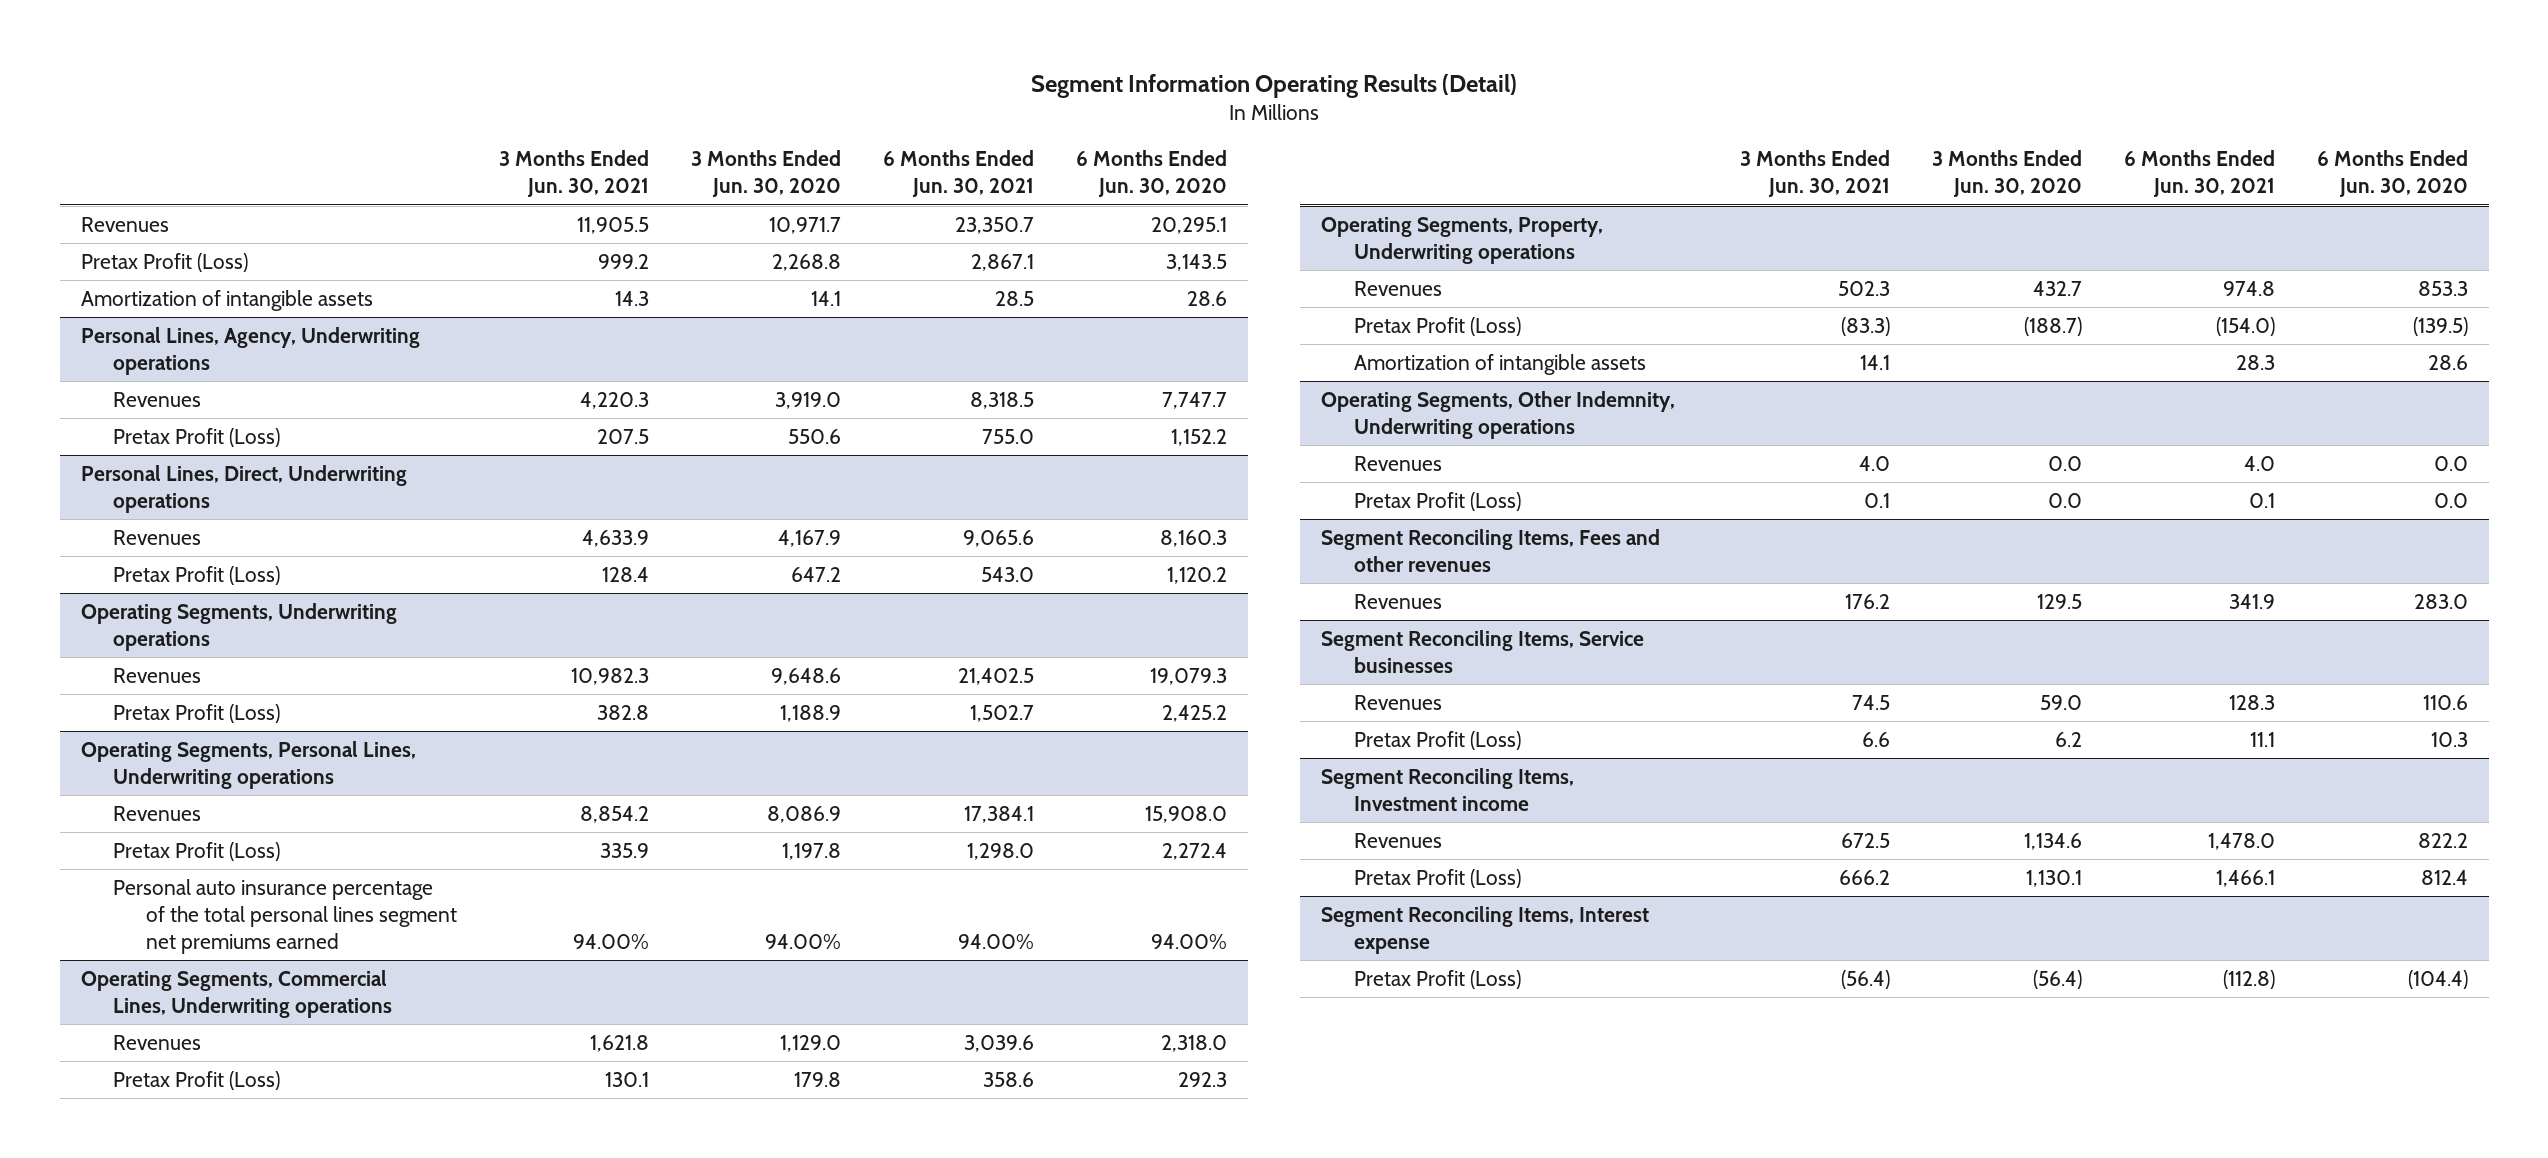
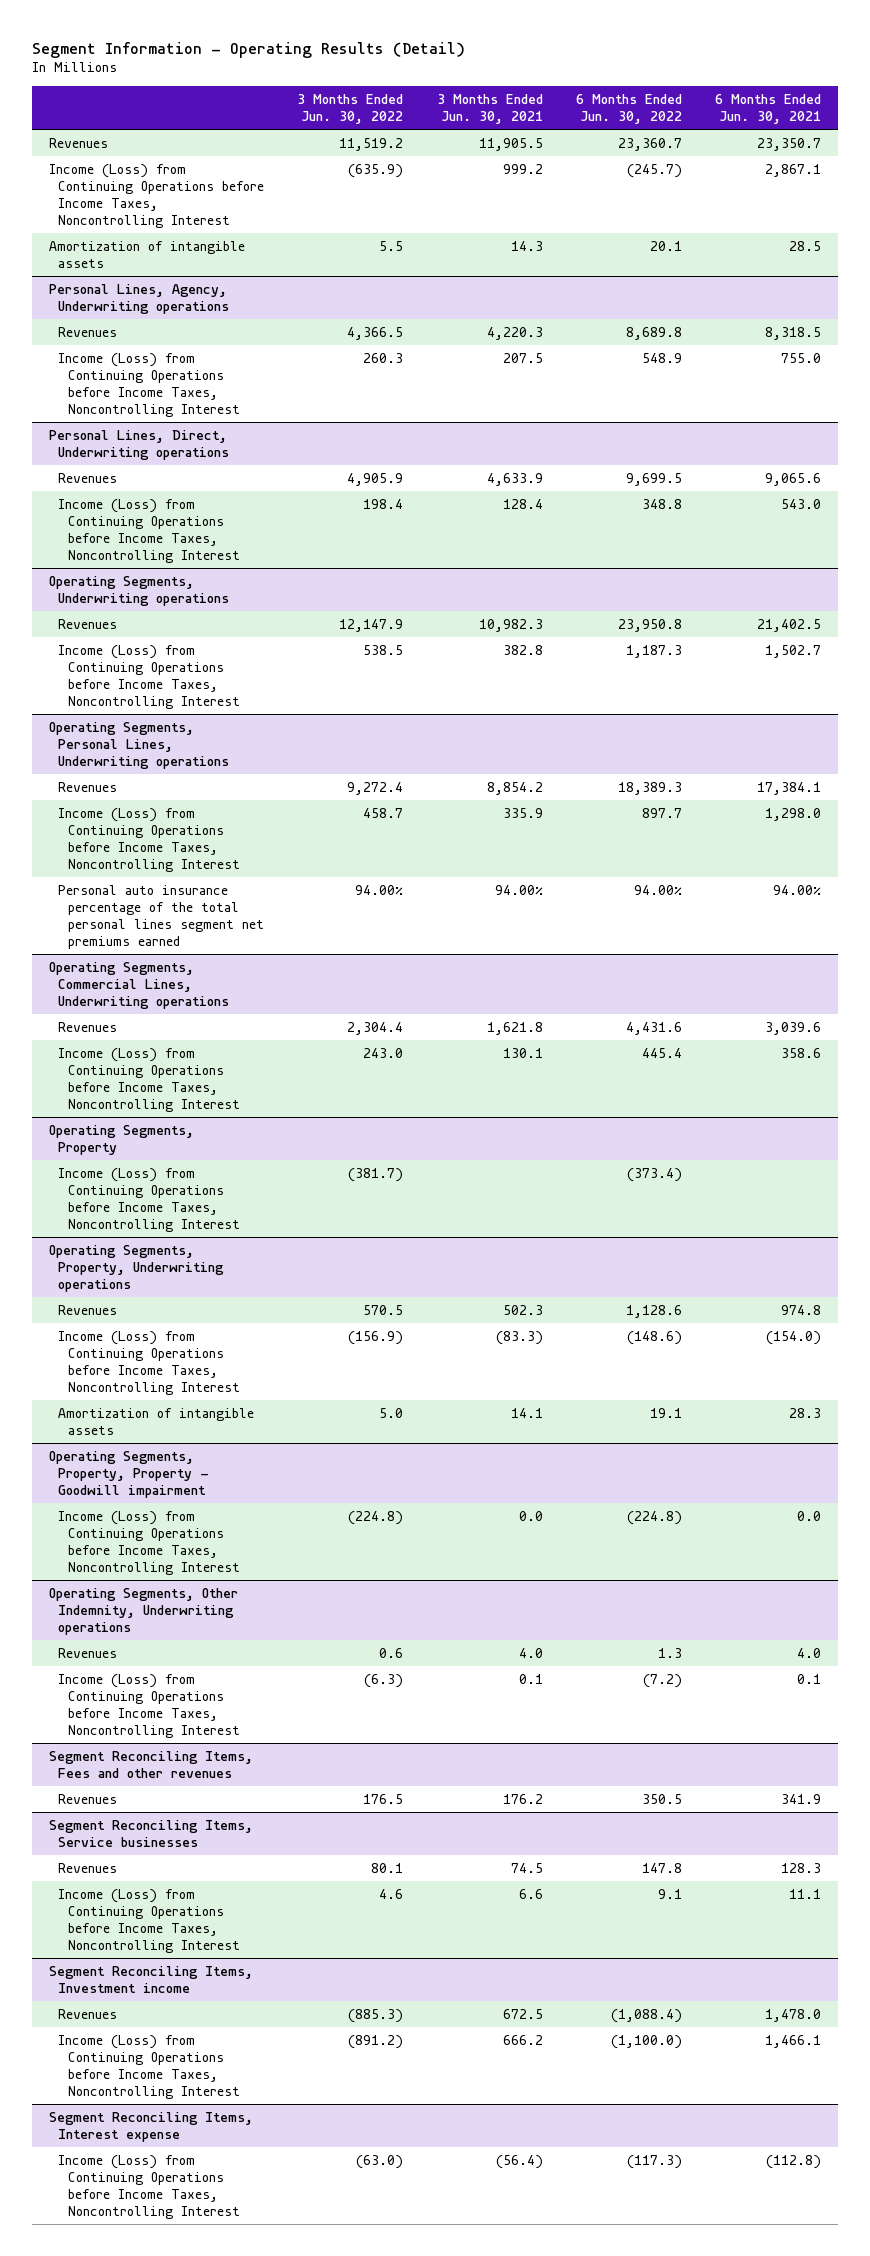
- Segment Information Operating Results (Detail)
+ Segment Information - Operating Results (Detail)
- | 3 Months Ended Jun. 30, 2021 | 3 Months Ended Jun. 30, 2020 | 6 Months Ended Jun. 30, 2021 | 6 Months Ended Jun. 30, 2020
+ | 3 Months Ended Jun. 30, 2022 | 3 Months Ended Jun. 30, 2021 | 6 Months Ended Jun. 30, 2022 | 6 Months Ended Jun. 30, 2021
- Pretax Profit (Loss) | 999.2 | 2,268.8 | 2,867.1 | 3,143.5
+ Income (Loss) from Continuing Operations before Income Taxes, Noncontrolling Interest | (635.9) | 999.2 | (245.7) | 2,867.1
@ Personal Lines, Agency, Underwriting operations
- Pretax Profit (Loss) | 207.5 | 550.6 | 755.0 | 1,152.2
+ Income (Loss) from Continuing Operations before Income Taxes, Noncontrolling Interest | 260.3 | 207.5 | 548.9 | 755.0
@ Personal Lines, Direct, Underwriting operations
- Pretax Profit (Loss) | 128.4 | 647.2 | 543.0 | 1,120.2
+ Income (Loss) from Continuing Operations before Income Taxes, Noncontrolling Interest | 198.4 | 128.4 | 348.8 | 543.0
@ Operating Segments, Underwriting operations
- Pretax Profit (Loss) | 382.8 | 1,188.9 | 1,502.7 | 2,425.2
+ Income (Loss) from Continuing Operations before Income Taxes, Noncontrolling Interest | 538.5 | 382.8 | 1,187.3 | 1,502.7
@ Operating Segments, Personal Lines, Underwriting operations
- Pretax Profit (Loss) | 335.9 | 1,197.8 | 1,298.0 | 2,272.4
+ Income (Loss) from Continuing Operations before Income Taxes, Noncontrolling Interest | 458.7 | 335.9 | 897.7 | 1,298.0
@ Operating Segments, Commercial Lines, Underwriting operations
- Pretax Profit (Loss) | 130.1 | 179.8 | 358.6 | 292.3
+ Income (Loss) from Continuing Operations before Income Taxes, Noncontrolling Interest | 243.0 | 130.1 | 445.4 | 358.6
+ Operating Segments, Property
+ Income (Loss) from Continuing Operations before Income Taxes, Noncontrolling Interest | (381.7) | | (373.4) |
@ Operating Segments, Property, Underwriting operations
- Pretax Profit (Loss) | (83.3) | (188.7) | (154.0) | (139.5)
+ Income (Loss) from Continuing Operations before Income Taxes, Noncontrolling Interest | (156.9) | (83.3) | (148.6) | (154.0)
+ Operating Segments, Property, Property - Goodwill impairment
+ Income (Loss) from Continuing Operations before Income Taxes, Noncontrolling Interest | (224.8) | 0.0 | (224.8) | 0.0
@ Operating Segments, Other Indemnity, Underwriting operations
- Pretax Profit (Loss) | 0.1 | 0.0 | 0.1 | 0.0
+ Income (Loss) from Continuing Operations before Income Taxes, Noncontrolling Interest | (6.3) | 0.1 | (7.2) | 0.1
@ Segment Reconciling Items, Service businesses
- Pretax Profit (Loss) | 6.6 | 6.2 | 11.1 | 10.3
+ Income (Loss) from Continuing Operations before Income Taxes, Noncontrolling Interest | 4.6 | 6.6 | 9.1 | 11.1
@ Segment Reconciling Items, Investment income
- Pretax Profit (Loss) | 666.2 | 1,130.1 | 1,466.1 | 812.4
+ Income (Loss) from Continuing Operations before Income Taxes, Noncontrolling Interest | (891.2) | 666.2 | (1,100.0) | 1,466.1
@ Segment Reconciling Items, Interest expense
- Pretax Profit (Loss) | (56.4) | (56.4) | (112.8) | (104.4)
+ Income (Loss) from Continuing Operations before Income Taxes, Noncontrolling Interest | (63.0) | (56.4) | (117.3) | (112.8)

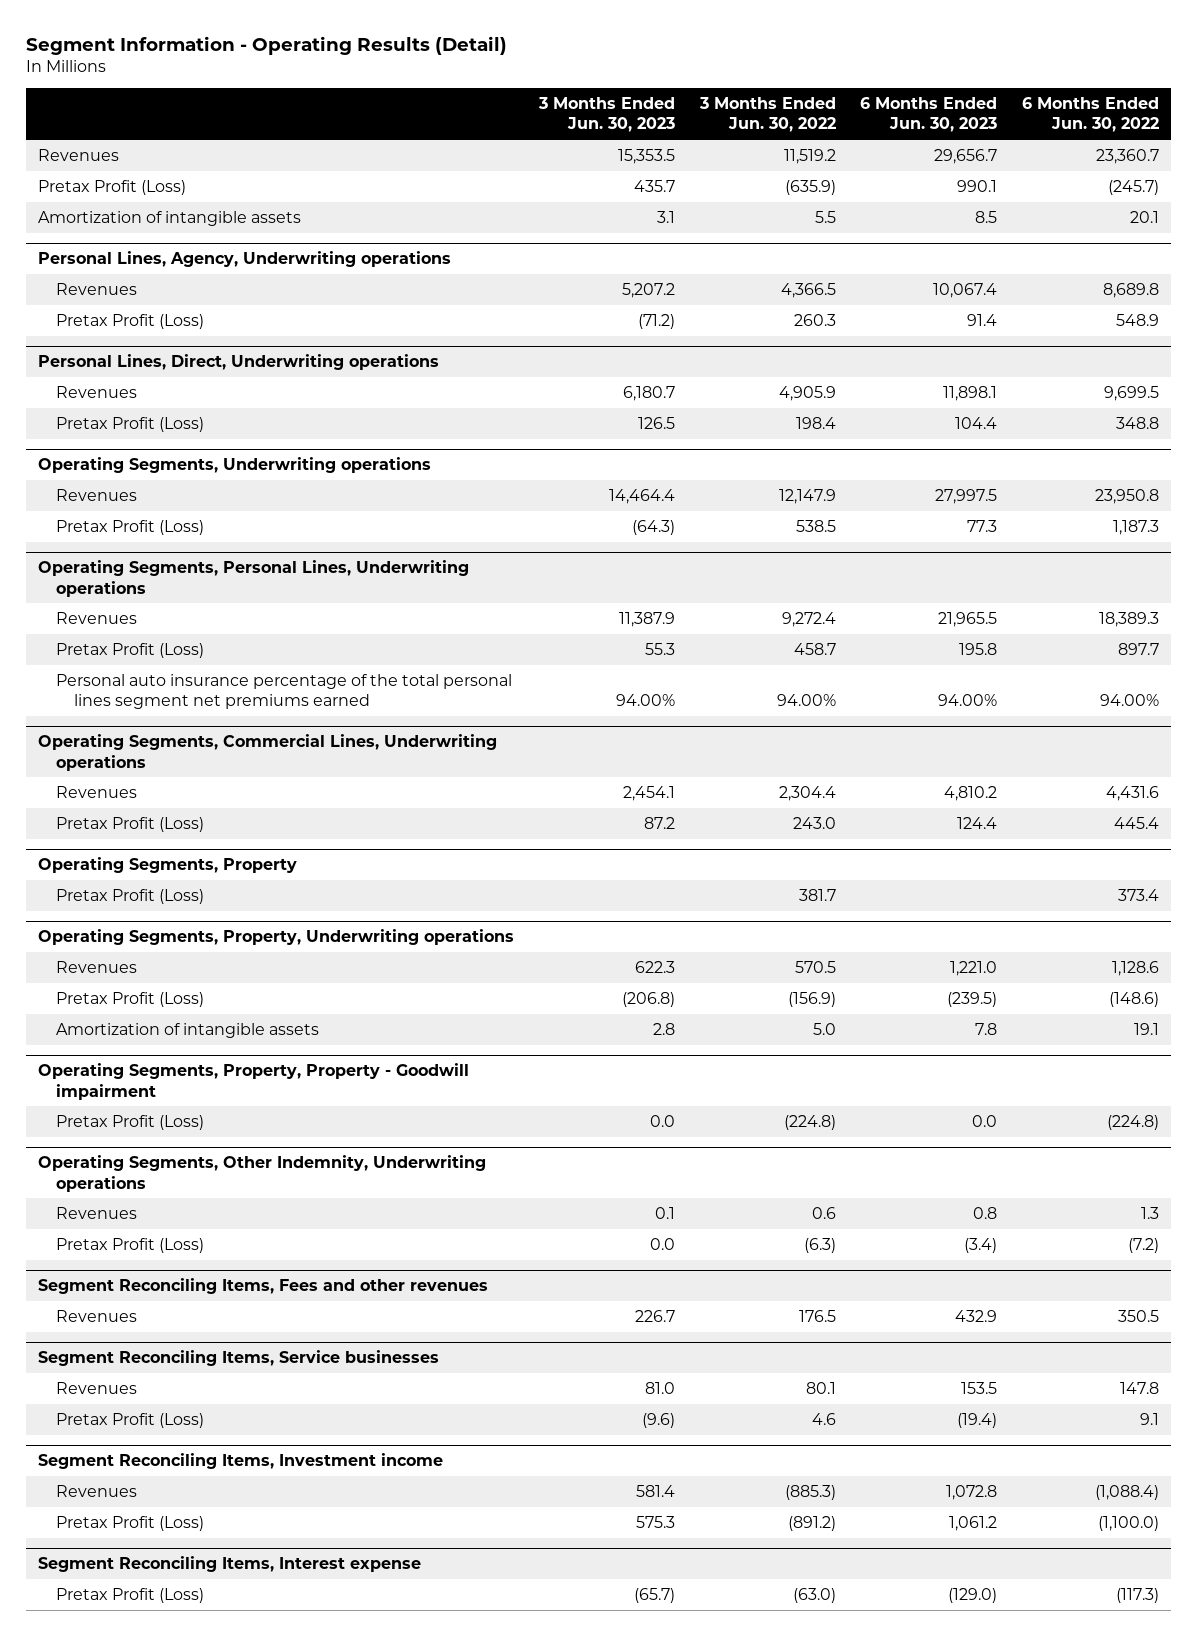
- | 3 Months Ended Jun. 30, 2022 | 3 Months Ended Jun. 30, 2021 | 6 Months Ended Jun. 30, 2022 | 6 Months Ended Jun. 30, 2021
+ | 3 Months Ended Jun. 30, 2023 | 3 Months Ended Jun. 30, 2022 | 6 Months Ended Jun. 30, 2023 | 6 Months Ended Jun. 30, 2022
- Income (Loss) from Continuing Operations before Income Taxes, Noncontrolling Interest | (635.9) | 999.2 | (245.7) | 2,867.1
+ Pretax Profit (Loss) | 435.7 | (635.9) | 990.1 | (245.7)
@ Personal Lines, Agency, Underwriting operations
- Income (Loss) from Continuing Operations before Income Taxes, Noncontrolling Interest | 260.3 | 207.5 | 548.9 | 755.0
+ Pretax Profit (Loss) | (71.2) | 260.3 | 91.4 | 548.9
@ Personal Lines, Direct, Underwriting operations
- Income (Loss) from Continuing Operations before Income Taxes, Noncontrolling Interest | 198.4 | 128.4 | 348.8 | 543.0
+ Pretax Profit (Loss) | 126.5 | 198.4 | 104.4 | 348.8
@ Operating Segments, Underwriting operations
- Income (Loss) from Continuing Operations before Income Taxes, Noncontrolling Interest | 538.5 | 382.8 | 1,187.3 | 1,502.7
+ Pretax Profit (Loss) | (64.3) | 538.5 | 77.3 | 1,187.3
@ Operating Segments, Personal Lines, Underwriting operations
- Income (Loss) from Continuing Operations before Income Taxes, Noncontrolling Interest | 458.7 | 335.9 | 897.7 | 1,298.0
+ Pretax Profit (Loss) | 55.3 | 458.7 | 195.8 | 897.7
@ Operating Segments, Commercial Lines, Underwriting operations
- Income (Loss) from Continuing Operations before Income Taxes, Noncontrolling Interest | 243.0 | 130.1 | 445.4 | 358.6
+ Pretax Profit (Loss) | 87.2 | 243.0 | 124.4 | 445.4
@ Operating Segments, Property
- Income (Loss) from Continuing Operations before Income Taxes, Noncontrolling Interest | (381.7) | | (373.4) |
+ Pretax Profit (Loss) | | 381.7 | | 373.4
@ Operating Segments, Property, Underwriting operations
- Income (Loss) from Continuing Operations before Income Taxes, Noncontrolling Interest | (156.9) | (83.3) | (148.6) | (154.0)
+ Pretax Profit (Loss) | (206.8) | (156.9) | (239.5) | (148.6)
@ Operating Segments, Property, Property - Goodwill impairment
- Income (Loss) from Continuing Operations before Income Taxes, Noncontrolling Interest | (224.8) | 0.0 | (224.8) | 0.0
+ Pretax Profit (Loss) | 0.0 | (224.8) | 0.0 | (224.8)
@ Operating Segments, Other Indemnity, Underwriting operations
- Income (Loss) from Continuing Operations before Income Taxes, Noncontrolling Interest | (6.3) | 0.1 | (7.2) | 0.1
+ Pretax Profit (Loss) | 0.0 | (6.3) | (3.4) | (7.2)
@ Segment Reconciling Items, Service businesses
- Income (Loss) from Continuing Operations before Income Taxes, Noncontrolling Interest | 4.6 | 6.6 | 9.1 | 11.1
+ Pretax Profit (Loss) | (9.6) | 4.6 | (19.4) | 9.1
@ Segment Reconciling Items, Investment income
- Income (Loss) from Continuing Operations before Income Taxes, Noncontrolling Interest | (891.2) | 666.2 | (1,100.0) | 1,466.1
+ Pretax Profit (Loss) | 575.3 | (891.2) | 1,061.2 | (1,100.0)
@ Segment Reconciling Items, Interest expense
- Income (Loss) from Continuing Operations before Income Taxes, Noncontrolling Interest | (63.0) | (56.4) | (117.3) | (112.8)
+ Pretax Profit (Loss) | (65.7) | (63.0) | (129.0) | (117.3)

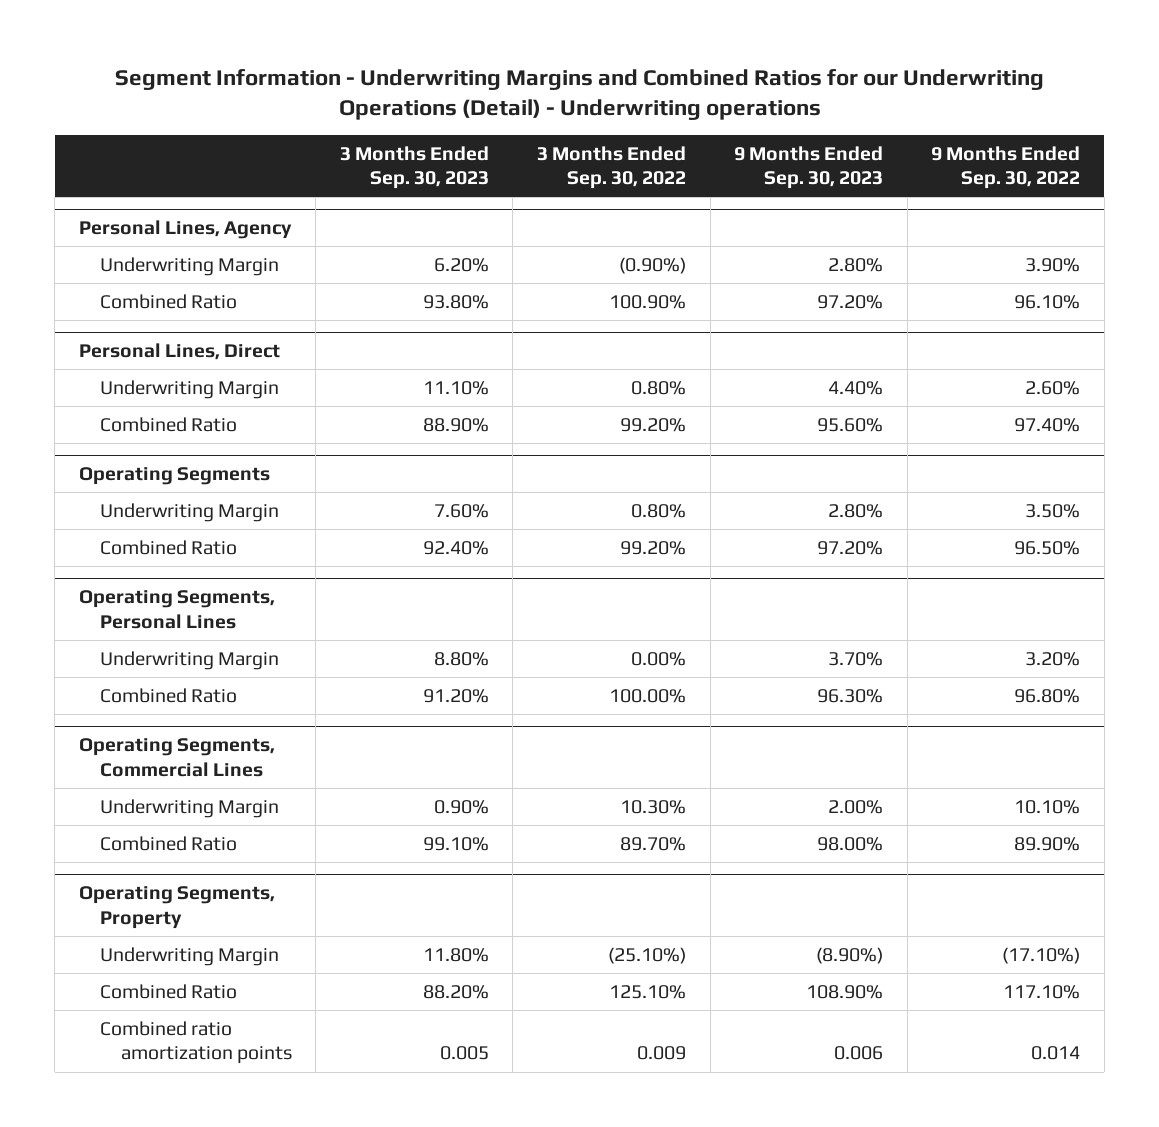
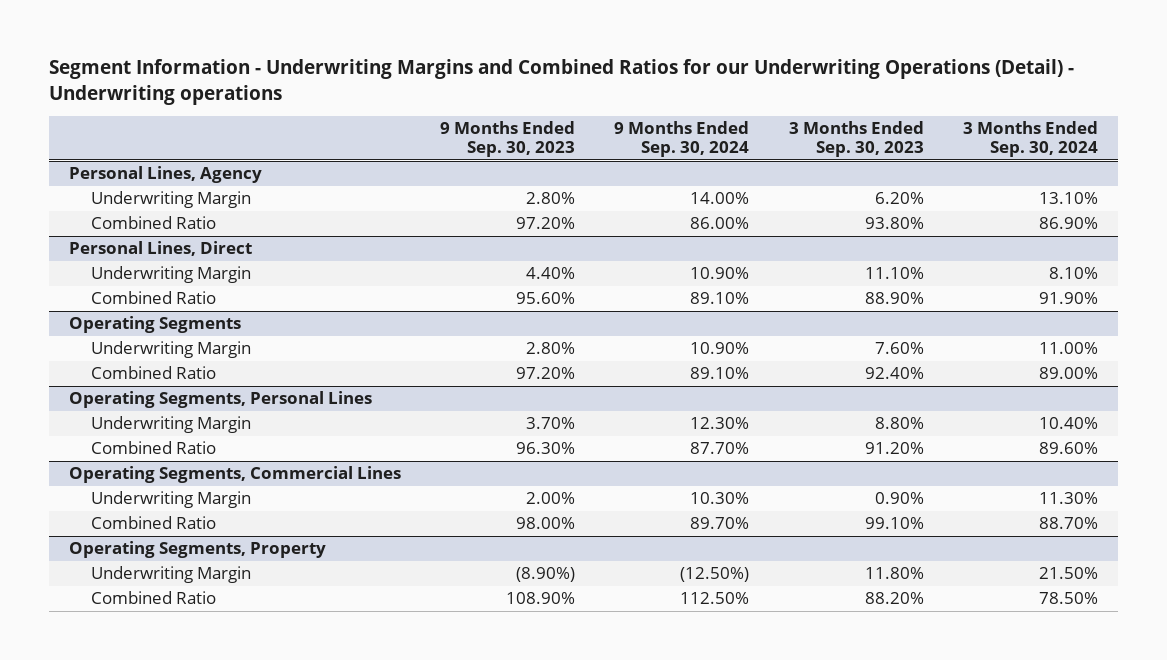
- | 3 Months Ended Sep. 30, 2023 | 3 Months Ended Sep. 30, 2022 | 9 Months Ended Sep. 30, 2023 | 9 Months Ended Sep. 30, 2022
+ | 9 Months Ended Sep. 30, 2023 | 9 Months Ended Sep. 30, 2024 | 3 Months Ended Sep. 30, 2023 | 3 Months Ended Sep. 30, 2024
@ Operating Segments, Property
- Combined ratio amortization points | 0.005 | 0.009 | 0.006 | 0.014

